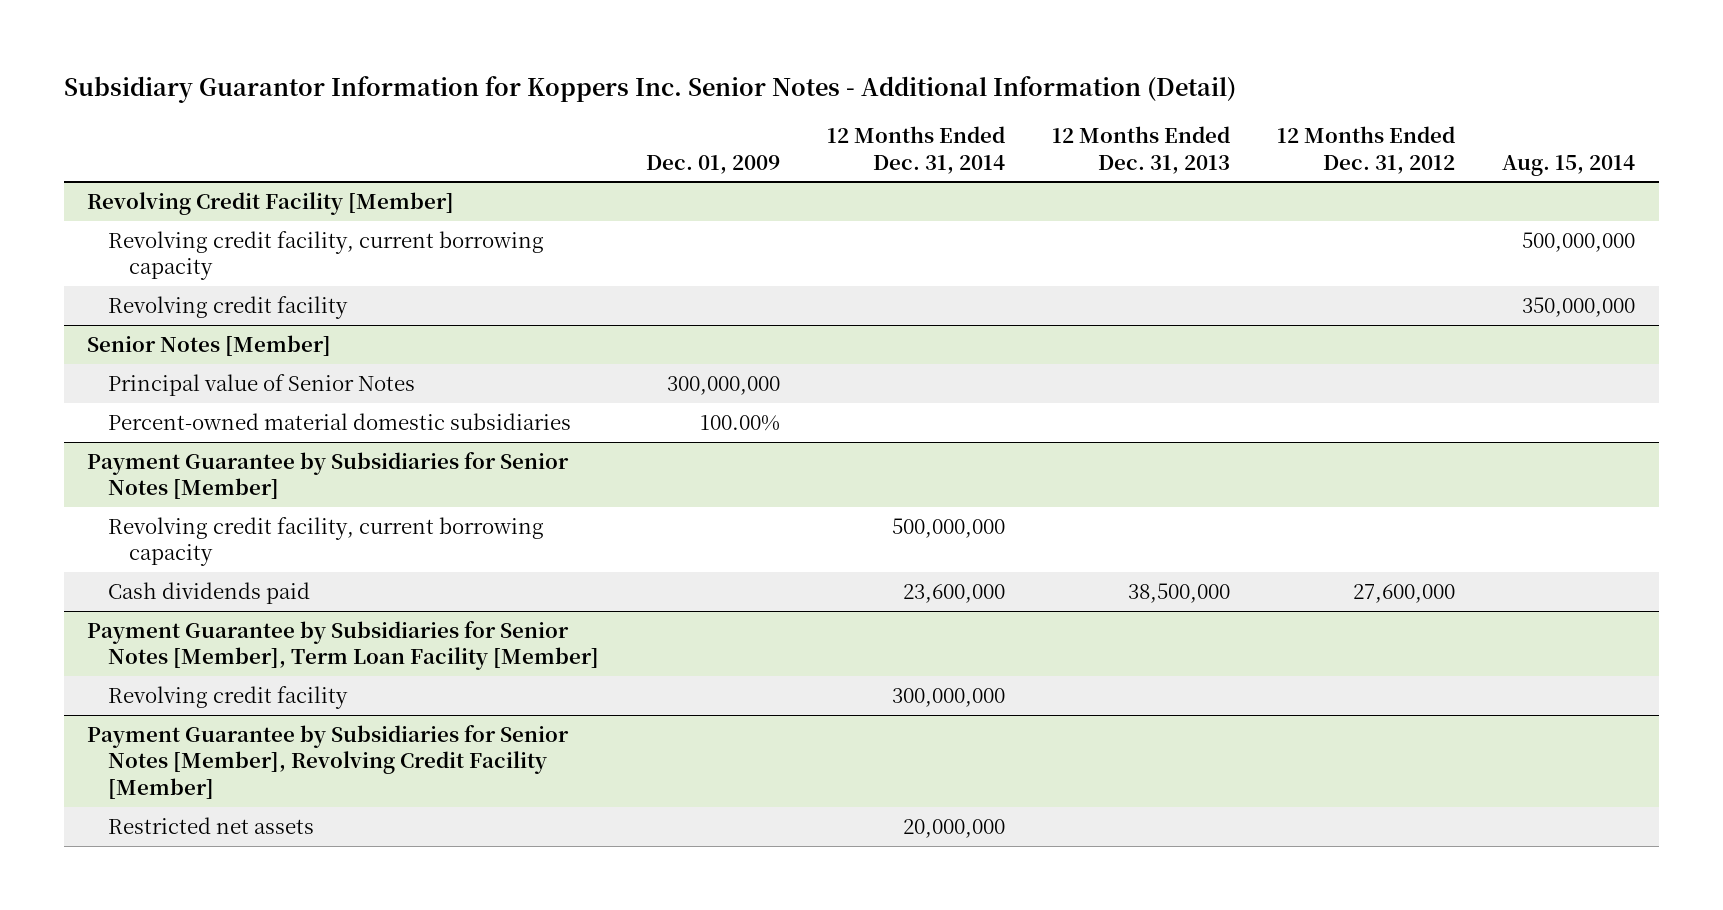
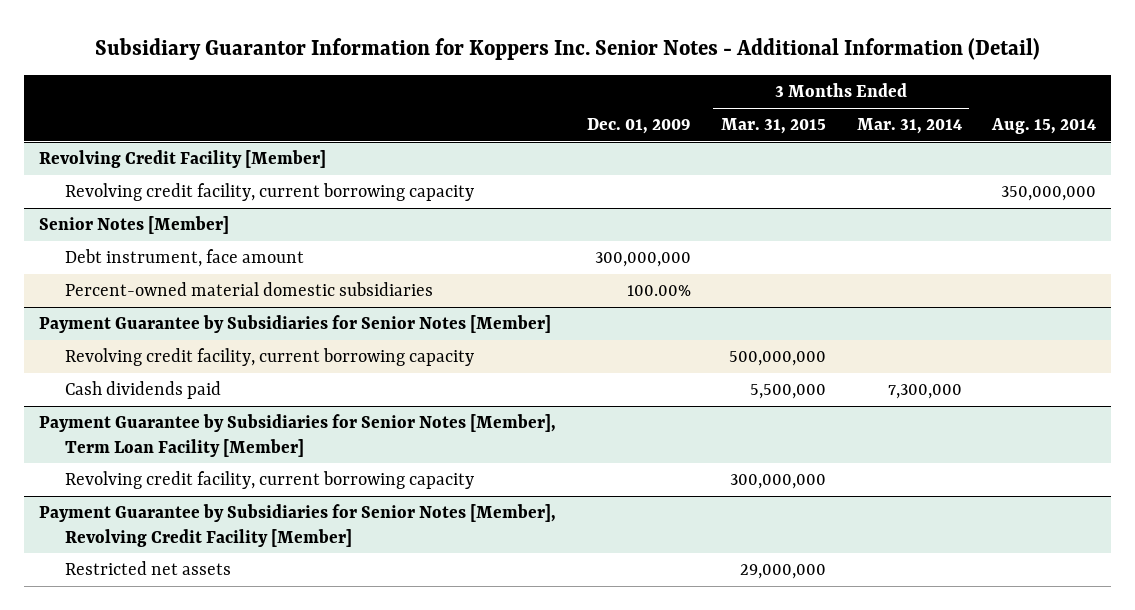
- | Dec. 01, 2009 | 12 Months Ended Dec. 31, 2014 | 12 Months Ended Dec. 31, 2013 | 12 Months Ended Dec. 31, 2012 | Aug. 15, 2014
+ | Dec. 01, 2009 | 3 Months Ended Mar. 31, 2015 | 3 Months Ended Mar. 31, 2014 | Aug. 15, 2014
@ Revolving Credit Facility [Member]
- Revolving credit facility, current borrowing capacity | | | | | 500,000,000
- Revolving credit facility | | | | | 350,000,000
+ Revolving credit facility, current borrowing capacity | | | | 350,000,000
@ Senior Notes [Member]
- Principal value of Senior Notes | 300,000,000 | | | |
+ Debt instrument, face amount | 300,000,000 | | |
@ Payment Guarantee by Subsidiaries for Senior Notes [Member], Term Loan Facility [Member]
- Revolving credit facility | | 300,000,000 | | |
+ Revolving credit facility, current borrowing capacity | | 300,000,000 | |

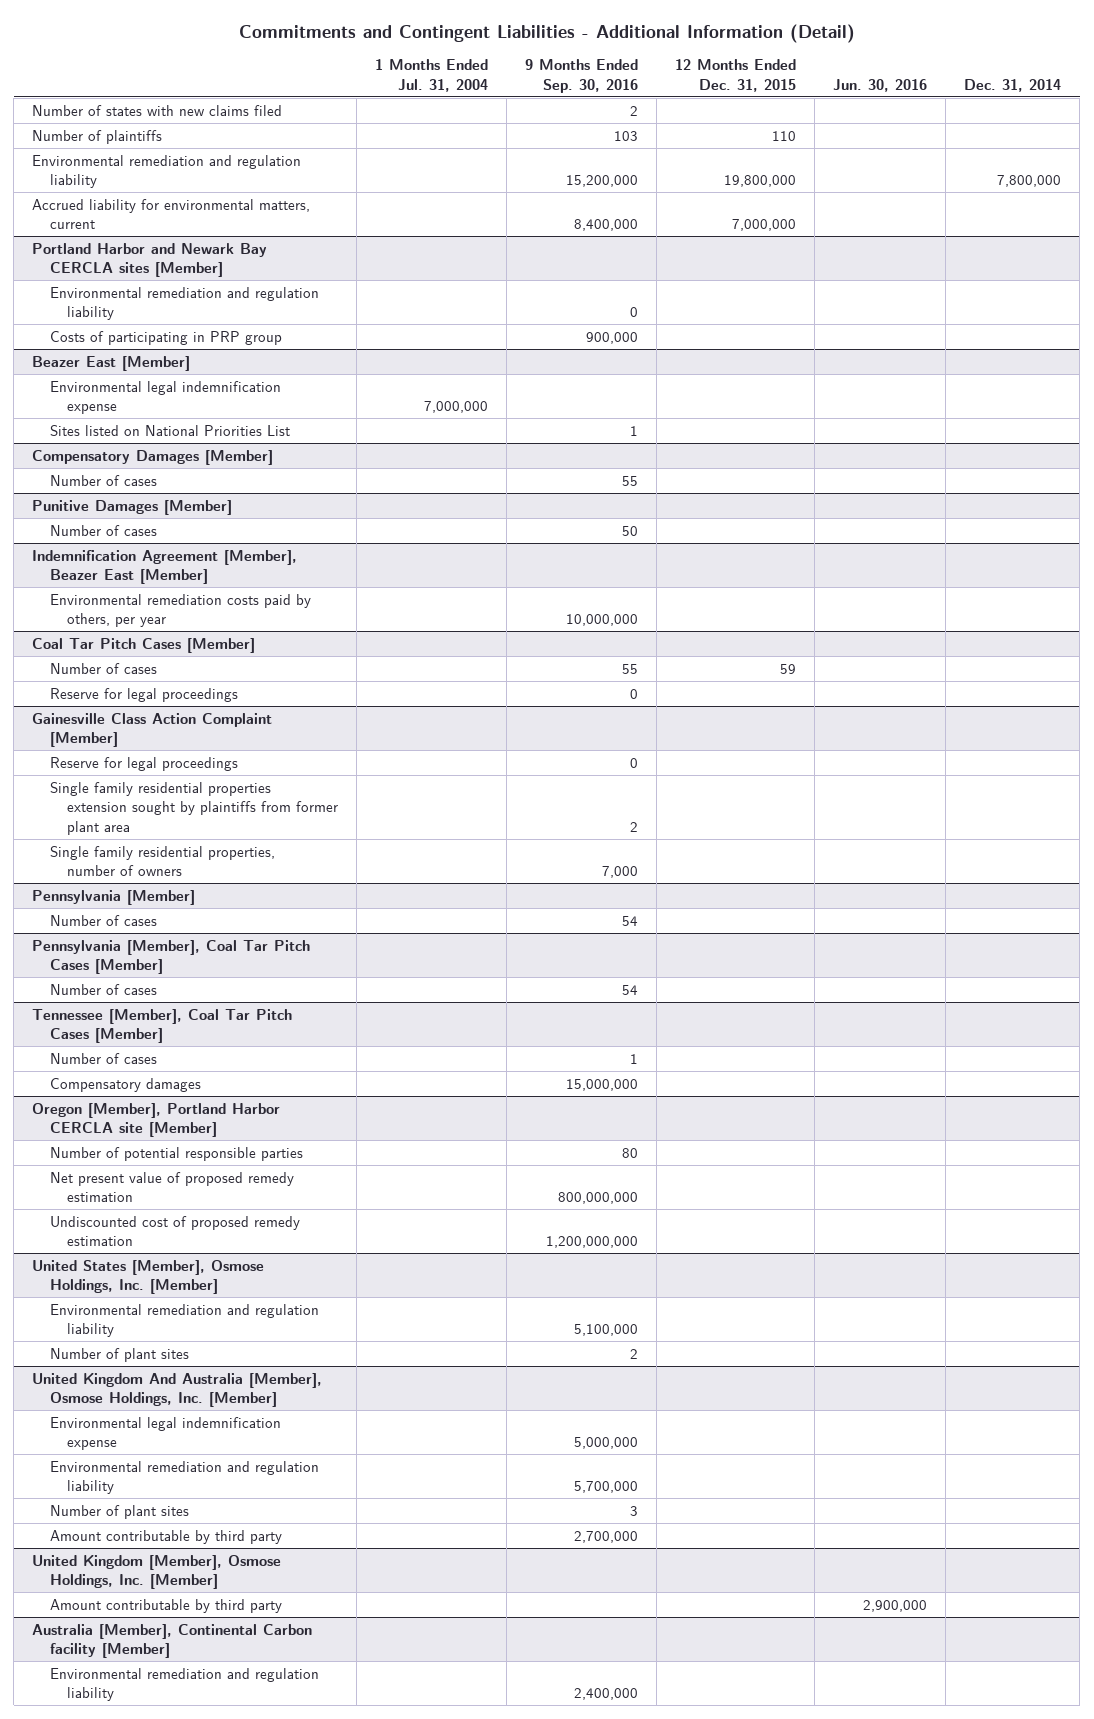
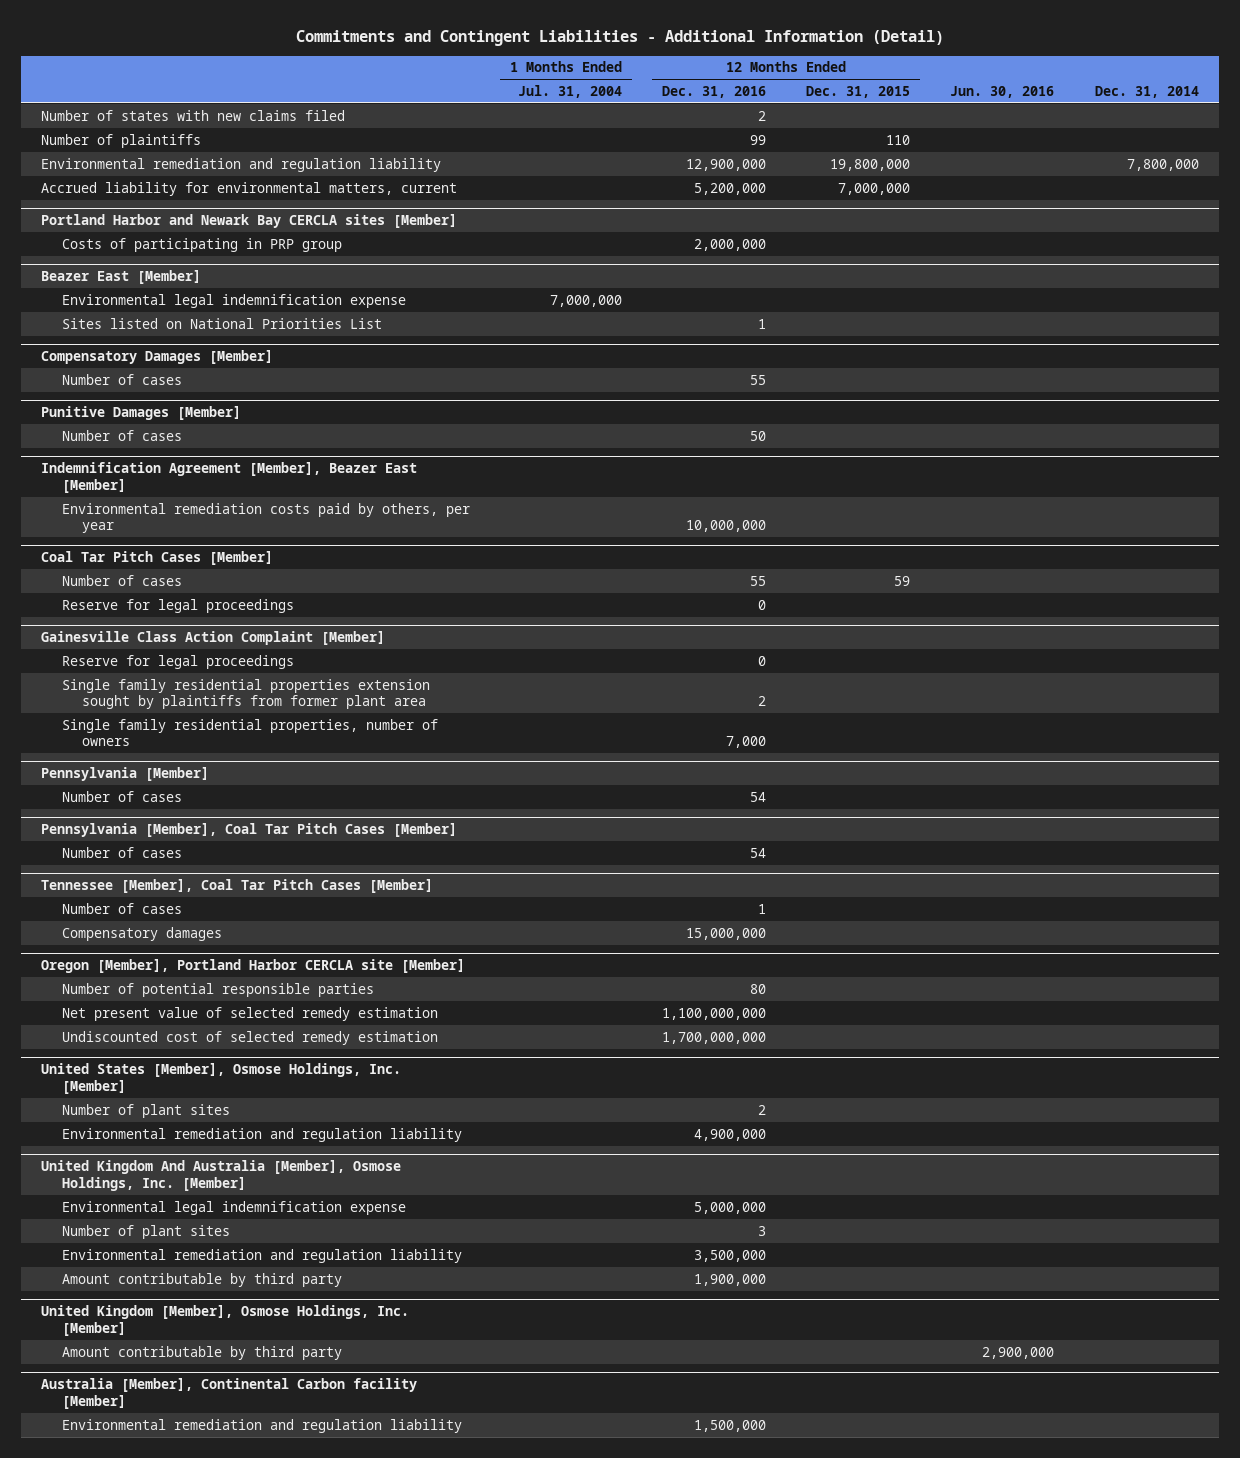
- | 1 Months Ended Jul. 31, 2004 | 9 Months Ended Sep. 30, 2016 | 12 Months Ended Dec. 31, 2015 | Jun. 30, 2016 | Dec. 31, 2014
+ | 1 Months Ended Jul. 31, 2004 | 12 Months Ended Dec. 31, 2016 | 12 Months Ended Dec. 31, 2015 | Jun. 30, 2016 | Dec. 31, 2014
@ Portland Harbor and Newark Bay CERCLA sites [Member]
- Environmental remediation and regulation liability | | 0 | | |
@ Oregon [Member], Portland Harbor CERCLA site [Member]
- Net present value of proposed remedy estimation | | 800,000,000 | | |
- Undiscounted cost of proposed remedy estimation | | 1,200,000,000 | | |
+ Net present value of selected remedy estimation | | 1,100,000,000 | | |
+ Undiscounted cost of selected remedy estimation | | 1,700,000,000 | | |
@ United States [Member], Osmose Holdings, Inc. [Member]
moved down: Environmental remediation and regulation liability | | 4,900,000 | | |
@ United Kingdom And Australia [Member], Osmose Holdings, Inc. [Member]
moved down: Environmental remediation and regulation liability | | 3,500,000 | | |

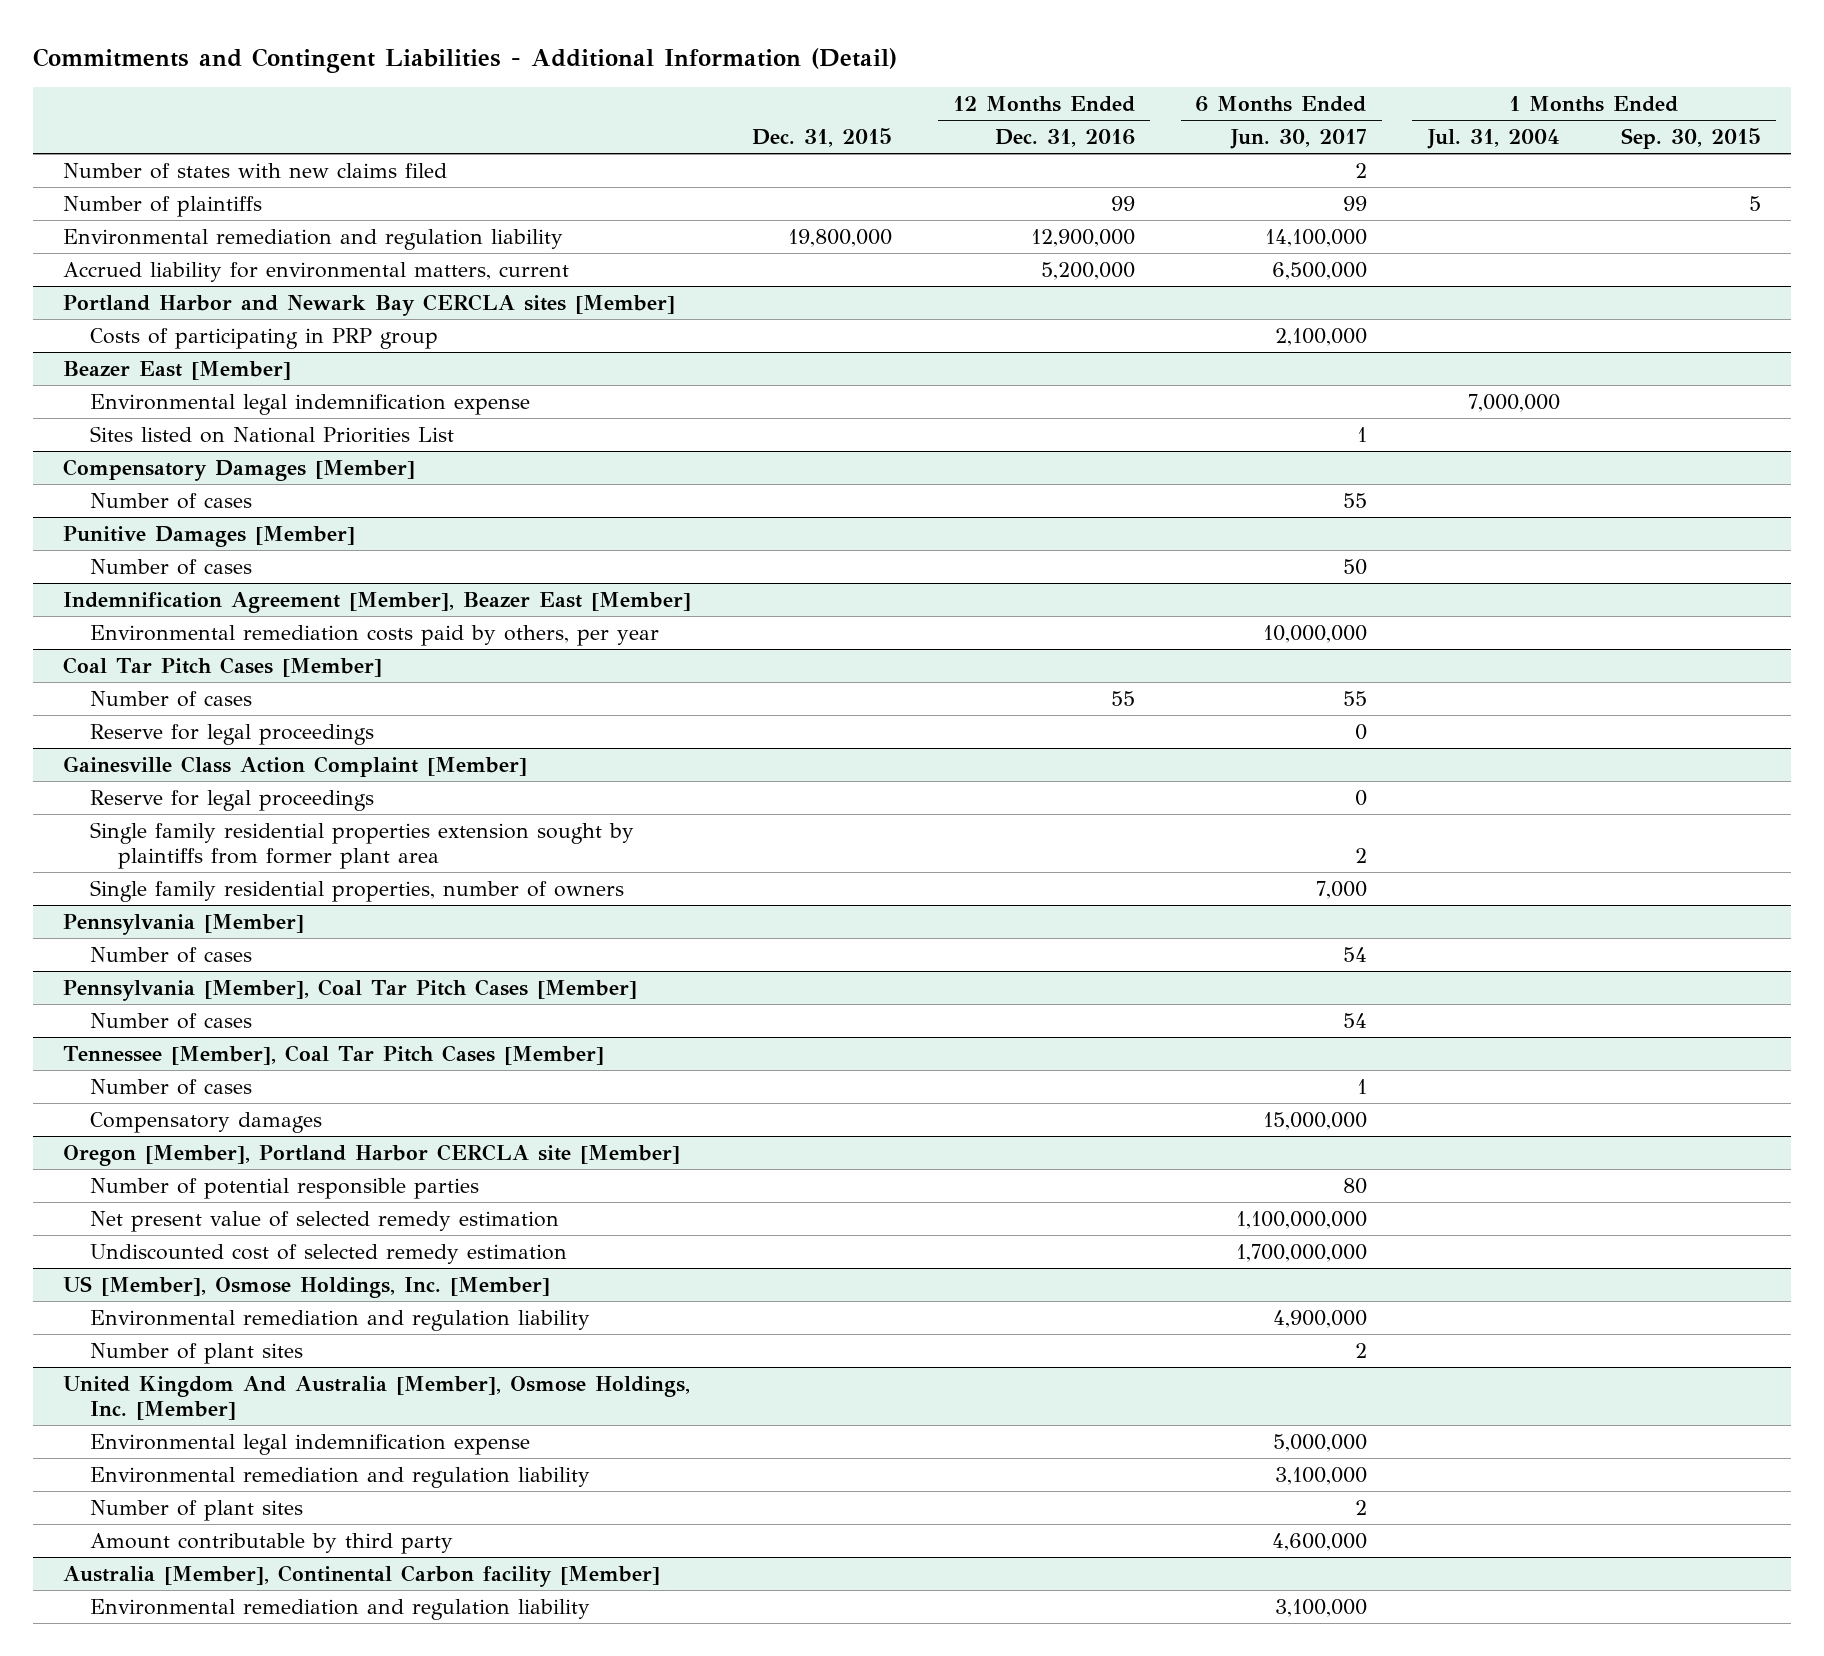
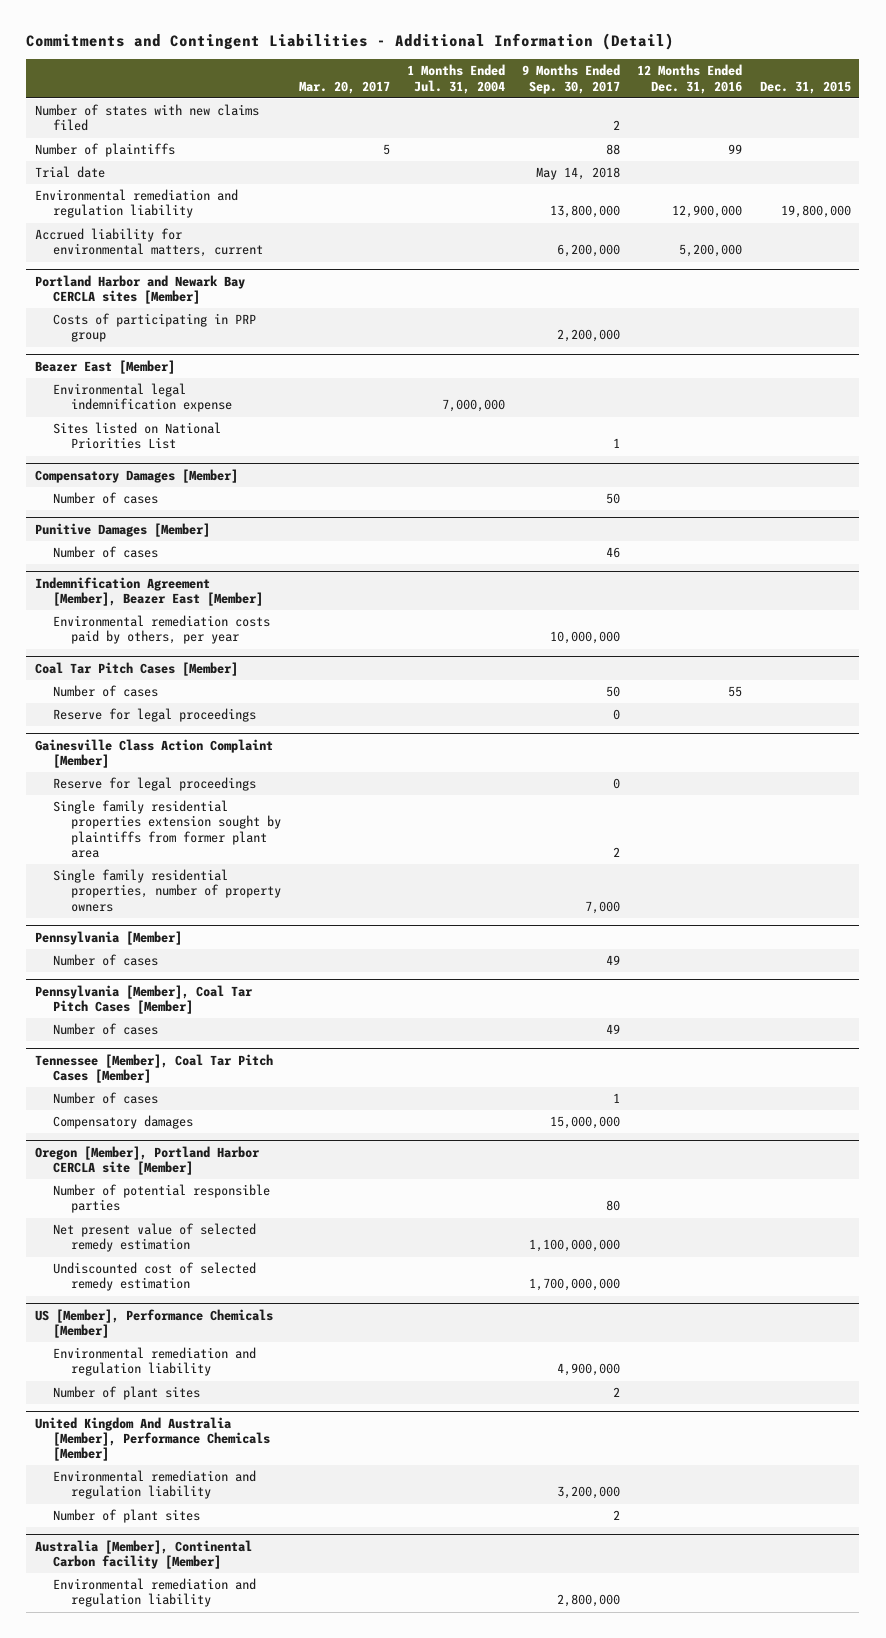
- | Dec. 31, 2015 | 12 Months Ended Dec. 31, 2016 | 6 Months Ended Jun. 30, 2017 | 1 Months Ended Jul. 31, 2004 | 1 Months Ended Sep. 30, 2015
+ | Mar. 20, 2017 | 1 Months Ended Jul. 31, 2004 | 9 Months Ended Sep. 30, 2017 | 12 Months Ended Dec. 31, 2016 | Dec. 31, 2015
+ Trial date | | | May 14, 2018 | |
@ Gainesville Class Action Complaint [Member]
- Single family residential properties, number of owners | | | 7,000 | |
+ Single family residential properties, number of property owners | | | 7,000 | |
- US [Member], Osmose Holdings, Inc. [Member]
- Environmental remediation and regulation liability | | | 4,900,000 | |
- Number of plant sites | | | 2 | |
- United Kingdom And Australia [Member], Osmose Holdings, Inc. [Member]
- Environmental legal indemnification expense | | | 5,000,000 | |
- Environmental remediation and regulation liability | | | 3,100,000 | |
- Number of plant sites | | | 2 | |
- Amount contributable by third party | | | 4,600,000 | |
+ US [Member], Performance Chemicals [Member]
+ Environmental remediation and regulation liability | | | 4,900,000 | |
+ Number of plant sites | | | 2 | |
+ United Kingdom And Australia [Member], Performance Chemicals [Member]
+ Environmental remediation and regulation liability | | | 3,200,000 | |
+ Number of plant sites | | | 2 | |

